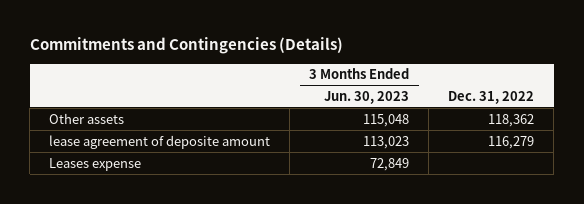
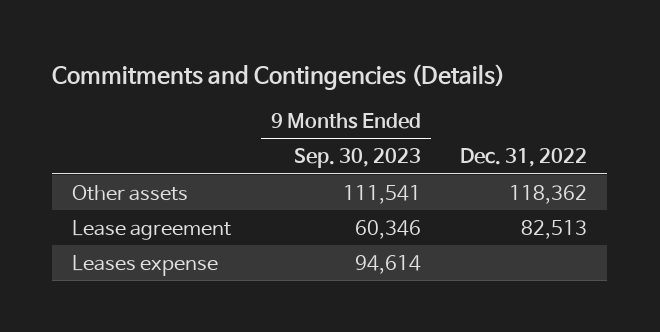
- | 3 Months Ended Jun. 30, 2023 | Dec. 31, 2022
+ | 9 Months Ended Sep. 30, 2023 | Dec. 31, 2022
- lease agreement of deposite amount | 113,023 | 116,279
+ Lease agreement | 60,346 | 82,513

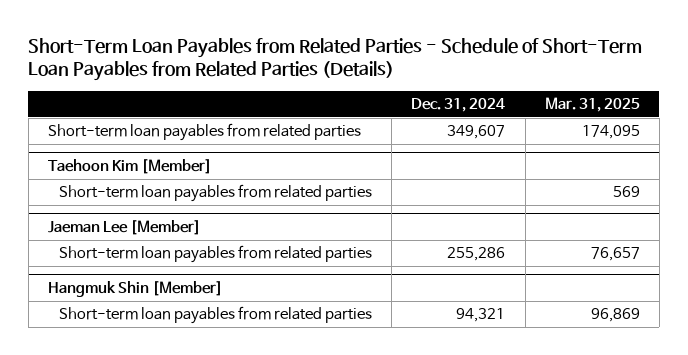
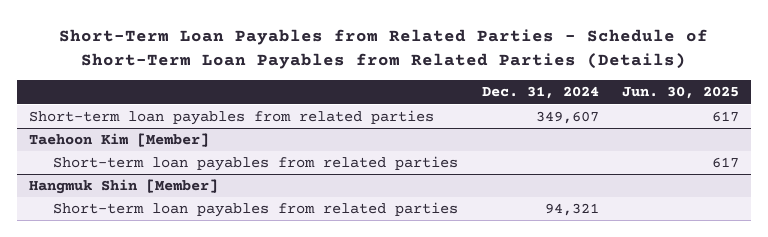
- | Dec. 31, 2024 | Mar. 31, 2025
+ | Dec. 31, 2024 | Jun. 30, 2025
- Jaeman Lee [Member]
- Short-term loan payables from related parties | 255,286 | 76,657

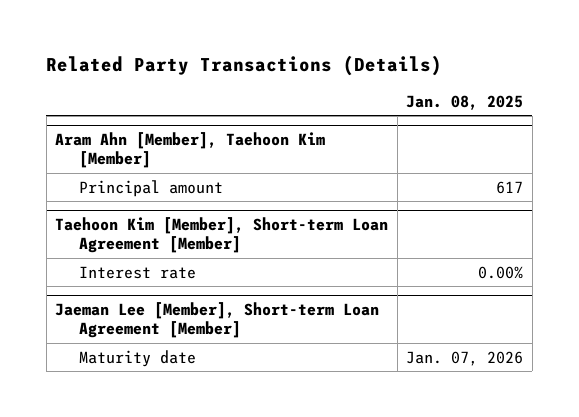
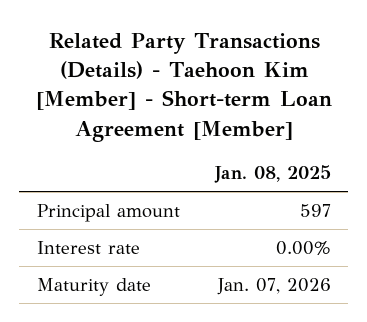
- Related Party Transactions (Details)
+ Related Party Transactions (Details) - Taehoon Kim [Member] - Short-term Loan Agreement [Member]
- Aram Ahn [Member], Taehoon Kim [Member]
- Principal amount | 617
- Taehoon Kim [Member], Short-term Loan Agreement [Member]
+ Principal amount | 597
- Jaeman Lee [Member], Short-term Loan Agreement [Member]

